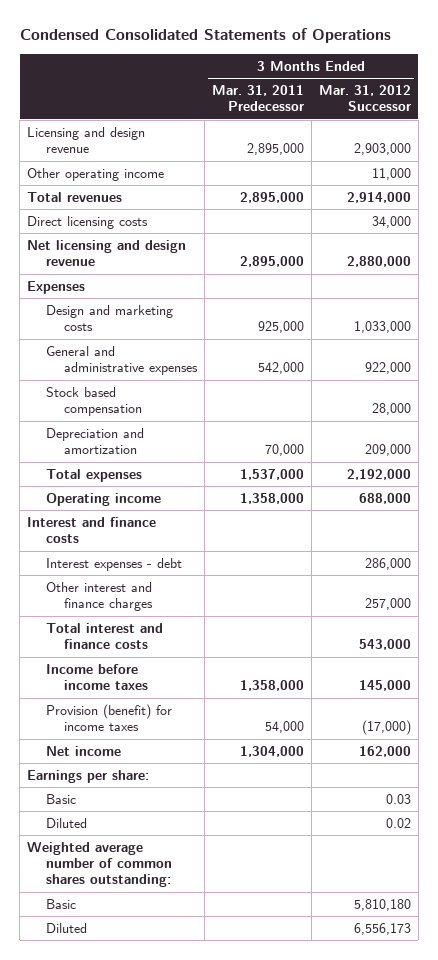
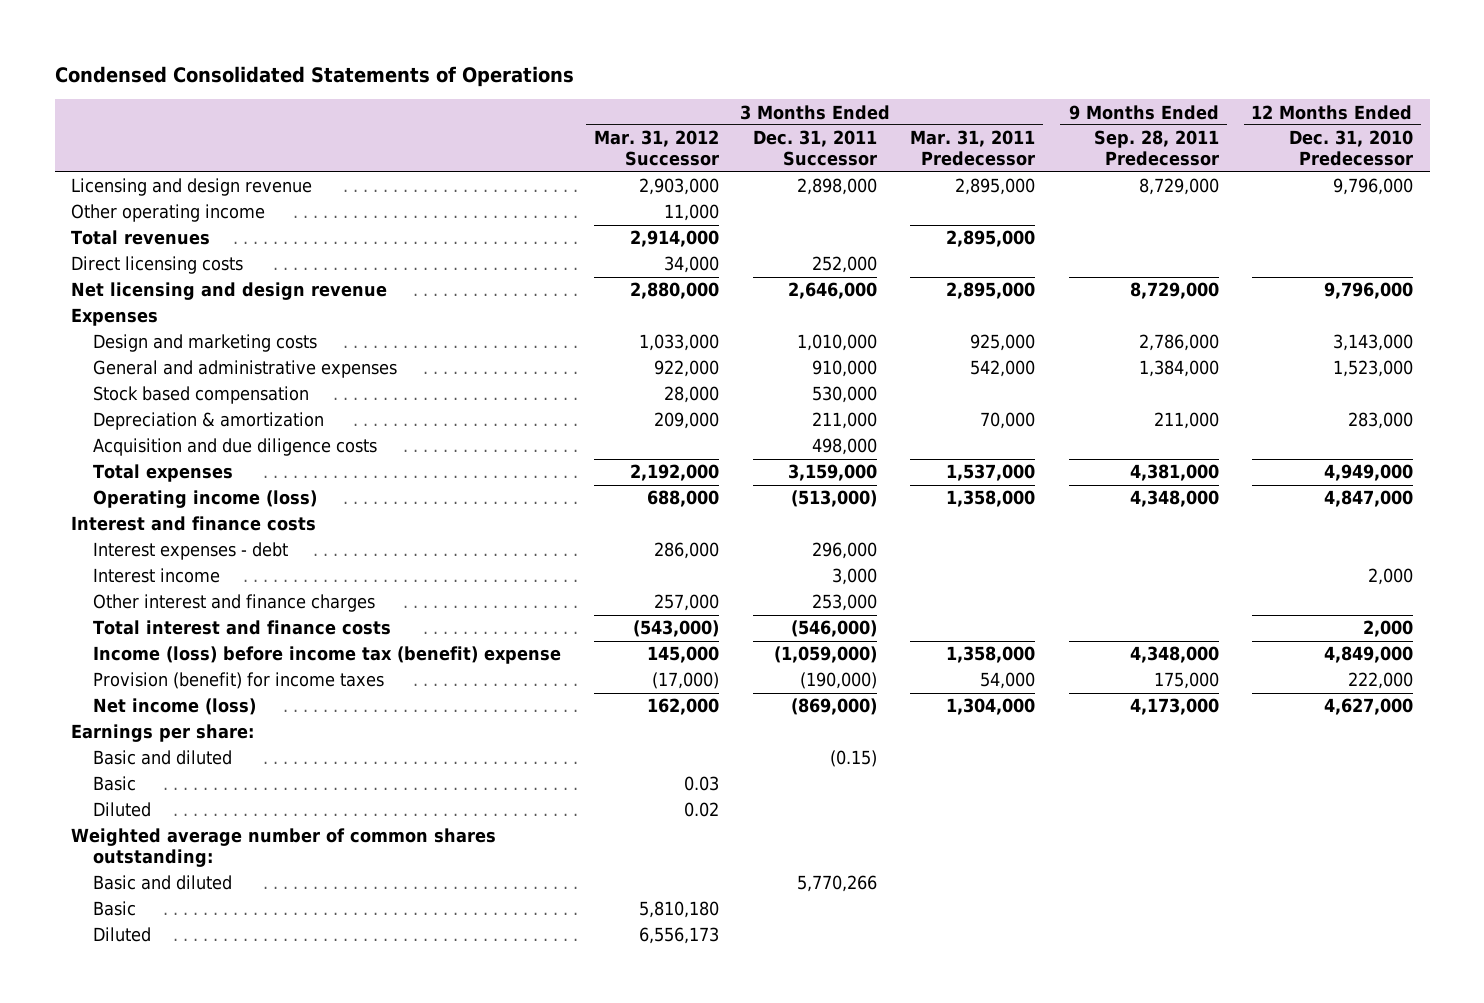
- | 3 Months Ended Mar. 31, 2011 Predecessor | 3 Months Ended Mar. 31, 2012 Successor
+ | 3 Months Ended Mar. 31, 2012 Successor | 3 Months Ended Dec. 31, 2011 Successor | 3 Months Ended Mar. 31, 2011 Predecessor | 9 Months Ended Sep. 28, 2011 Predecessor | 12 Months Ended Dec. 31, 2010 Predecessor
- Depreciation and amortization | 70,000 | 209,000
+ Depreciation & amortization | 209,000 | 211,000 | 70,000 | 211,000 | 283,000
+ Acquisition and due diligence costs | | 498,000 | | |
- Operating income | 1,358,000 | 688,000
+ Operating income (loss) | 688,000 | (513,000) | 1,358,000 | 4,348,000 | 4,847,000
+ Interest income | | 3,000 | | | 2,000
- Total interest and finance costs | | 543,000
- Income before income taxes | 1,358,000 | 145,000
+ Total interest and finance costs | (543,000) | (546,000) | | | 2,000
+ Income (loss) before income tax (benefit) expense | 145,000 | (1,059,000) | 1,358,000 | 4,348,000 | 4,849,000
- Net income | 1,304,000 | 162,000
+ Net income (loss) | 162,000 | (869,000) | 1,304,000 | 4,173,000 | 4,627,000
+ Basic and diluted | | (0.15) | | |
+ Basic and diluted | | 5,770,266 | | |

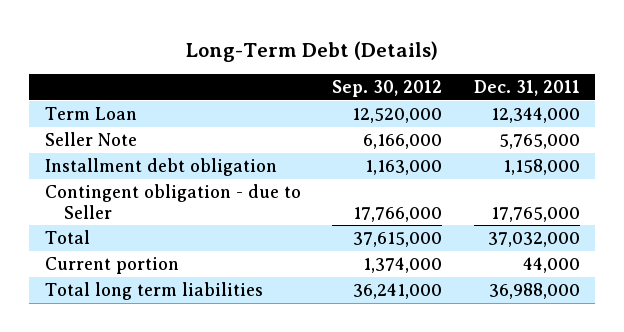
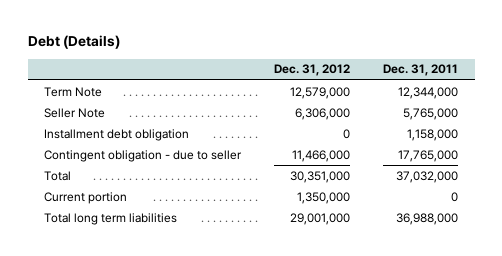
- Long-Term Debt (Details)
+ Debt (Details)
- | Sep. 30, 2012 | Dec. 31, 2011
+ | Dec. 31, 2012 | Dec. 31, 2011
- Term Loan | 12,520,000 | 12,344,000
+ Term Note | 12,579,000 | 12,344,000
- Contingent obligation - due to Seller | 17,766,000 | 17,765,000
+ Contingent obligation - due to seller | 11,466,000 | 17,765,000
- Current portion | 1,374,000 | 44,000
+ Current portion | 1,350,000 | 0

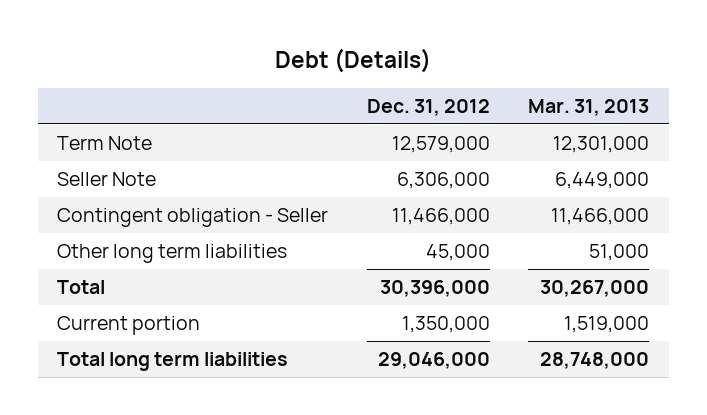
- | Dec. 31, 2012 | Dec. 31, 2011
+ | Dec. 31, 2012 | Mar. 31, 2013
- Installment debt obligation | 0 | 1,158,000
- Contingent obligation - due to seller | 11,466,000 | 17,765,000
- Total | 30,351,000 | 37,032,000
+ Contingent obligation - Seller | 11,466,000 | 11,466,000
+ Other long term liabilities | 45,000 | 51,000
+ Total | 30,396,000 | 30,267,000
- Total long term liabilities | 29,001,000 | 36,988,000
+ Total long term liabilities | 29,046,000 | 28,748,000

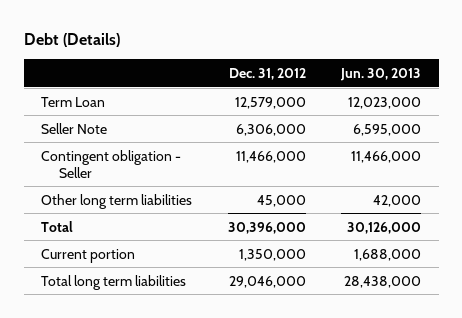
- | Dec. 31, 2012 | Mar. 31, 2013
+ | Dec. 31, 2012 | Jun. 30, 2013
- Term Note | 12,579,000 | 12,301,000
+ Term Loan | 12,579,000 | 12,023,000

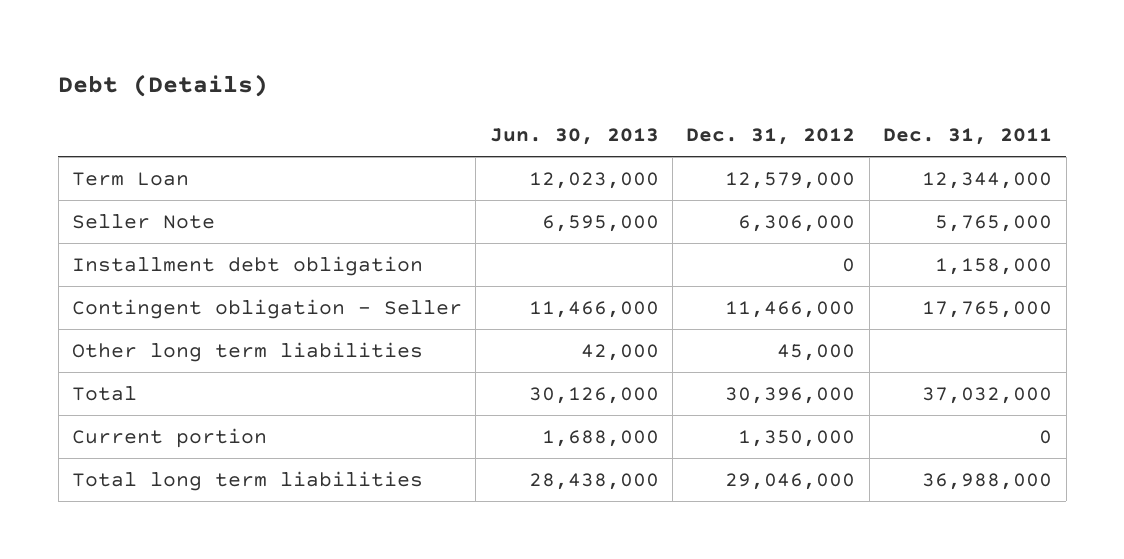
- | Dec. 31, 2012 | Jun. 30, 2013
+ | Jun. 30, 2013 | Dec. 31, 2012 | Dec. 31, 2011
+ Installment debt obligation | | 0 | 1,158,000

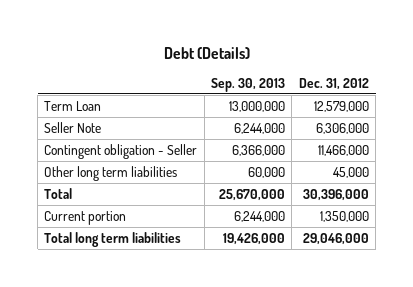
- | Jun. 30, 2013 | Dec. 31, 2012 | Dec. 31, 2011
+ | Sep. 30, 2013 | Dec. 31, 2012
- Installment debt obligation | | 0 | 1,158,000

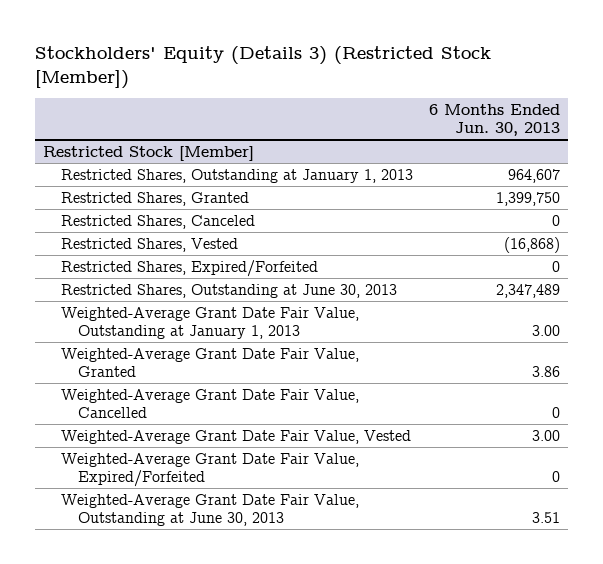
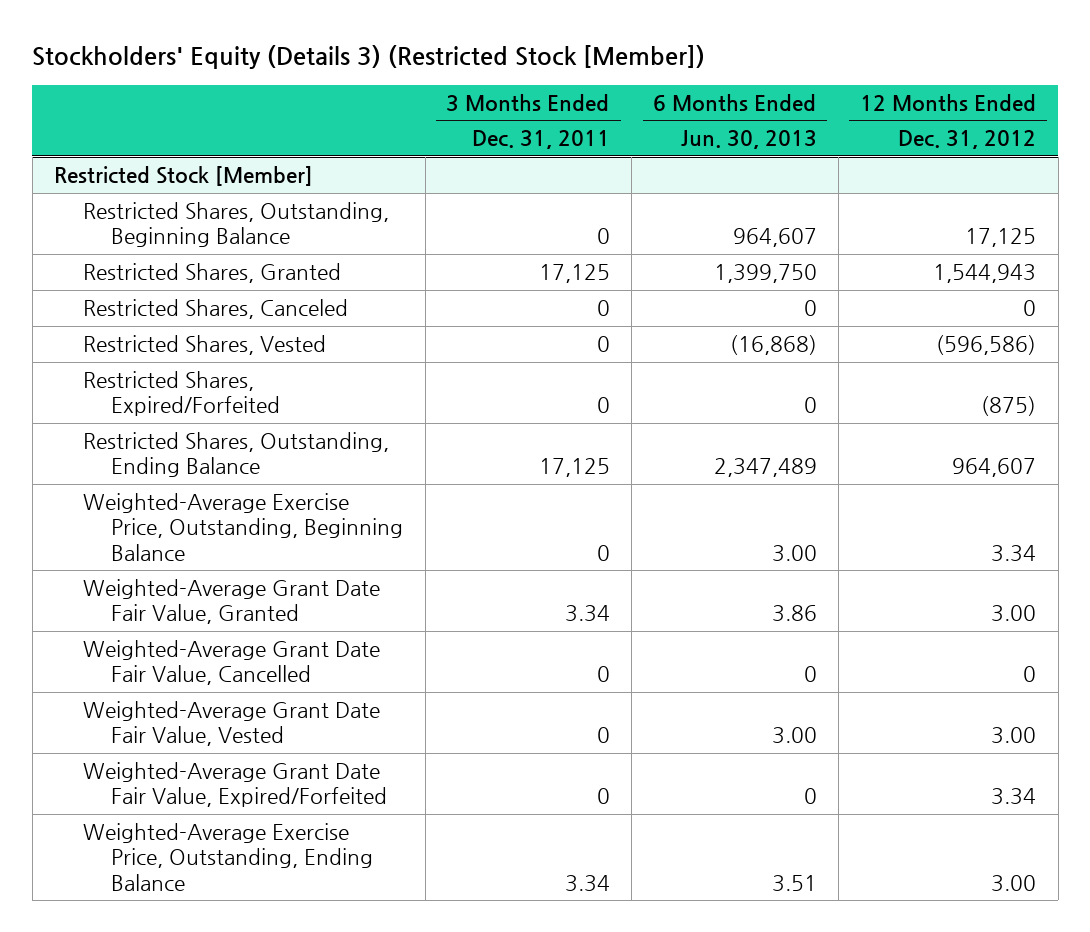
- | 6 Months Ended Jun. 30, 2013
+ | 3 Months Ended Dec. 31, 2011 | 6 Months Ended Jun. 30, 2013 | 12 Months Ended Dec. 31, 2012
@ Restricted Stock [Member]
- Restricted Shares, Outstanding at January 1, 2013 | 964,607
+ Restricted Shares, Outstanding, Beginning Balance | 0 | 964,607 | 17,125
- Restricted Shares, Outstanding at June 30, 2013 | 2,347,489
- Weighted-Average Grant Date Fair Value, Outstanding at January 1, 2013 | 3.00
+ Restricted Shares, Outstanding, Ending Balance | 17,125 | 2,347,489 | 964,607
+ Weighted-Average Exercise Price, Outstanding, Beginning Balance | 0 | 3.00 | 3.34
- Weighted-Average Grant Date Fair Value, Outstanding at June 30, 2013 | 3.51
+ Weighted-Average Exercise Price, Outstanding, Ending Balance | 3.34 | 3.51 | 3.00

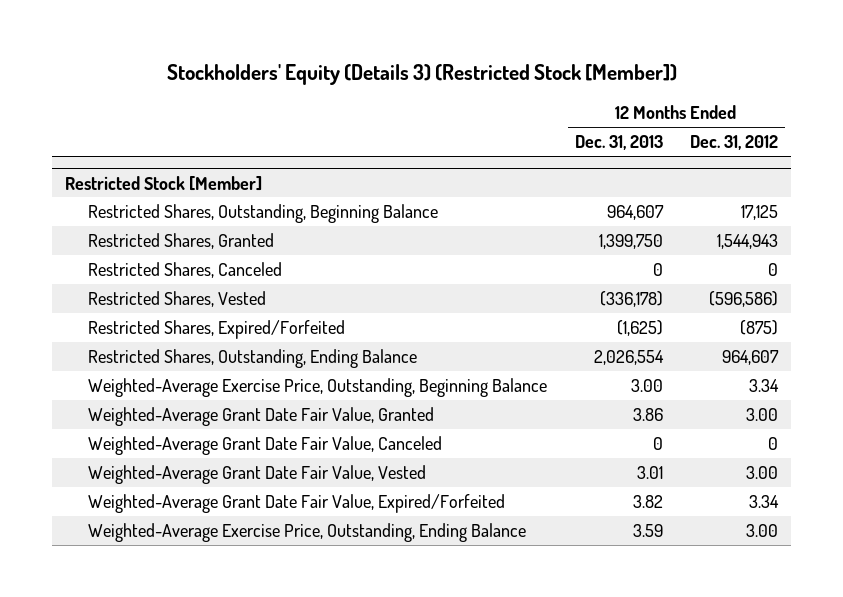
- | 3 Months Ended Dec. 31, 2011 | 6 Months Ended Jun. 30, 2013 | 12 Months Ended Dec. 31, 2012
+ | 12 Months Ended Dec. 31, 2013 | 12 Months Ended Dec. 31, 2012
@ Restricted Stock [Member]
- Weighted-Average Grant Date Fair Value, Cancelled | 0 | 0 | 0
+ Weighted-Average Grant Date Fair Value, Canceled | 0 | 0

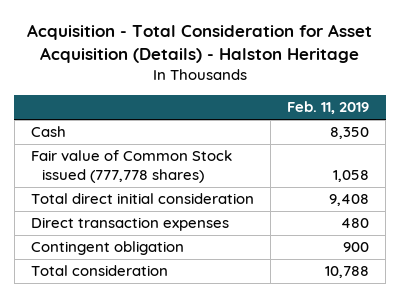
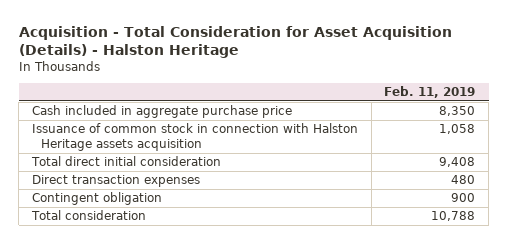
- Cash | 8,350
- Fair value of Common Stock issued (777,778 shares) | 1,058
+ Cash included in aggregate purchase price | 8,350
+ Issuance of common stock in connection with Halston Heritage assets acquisition | 1,058

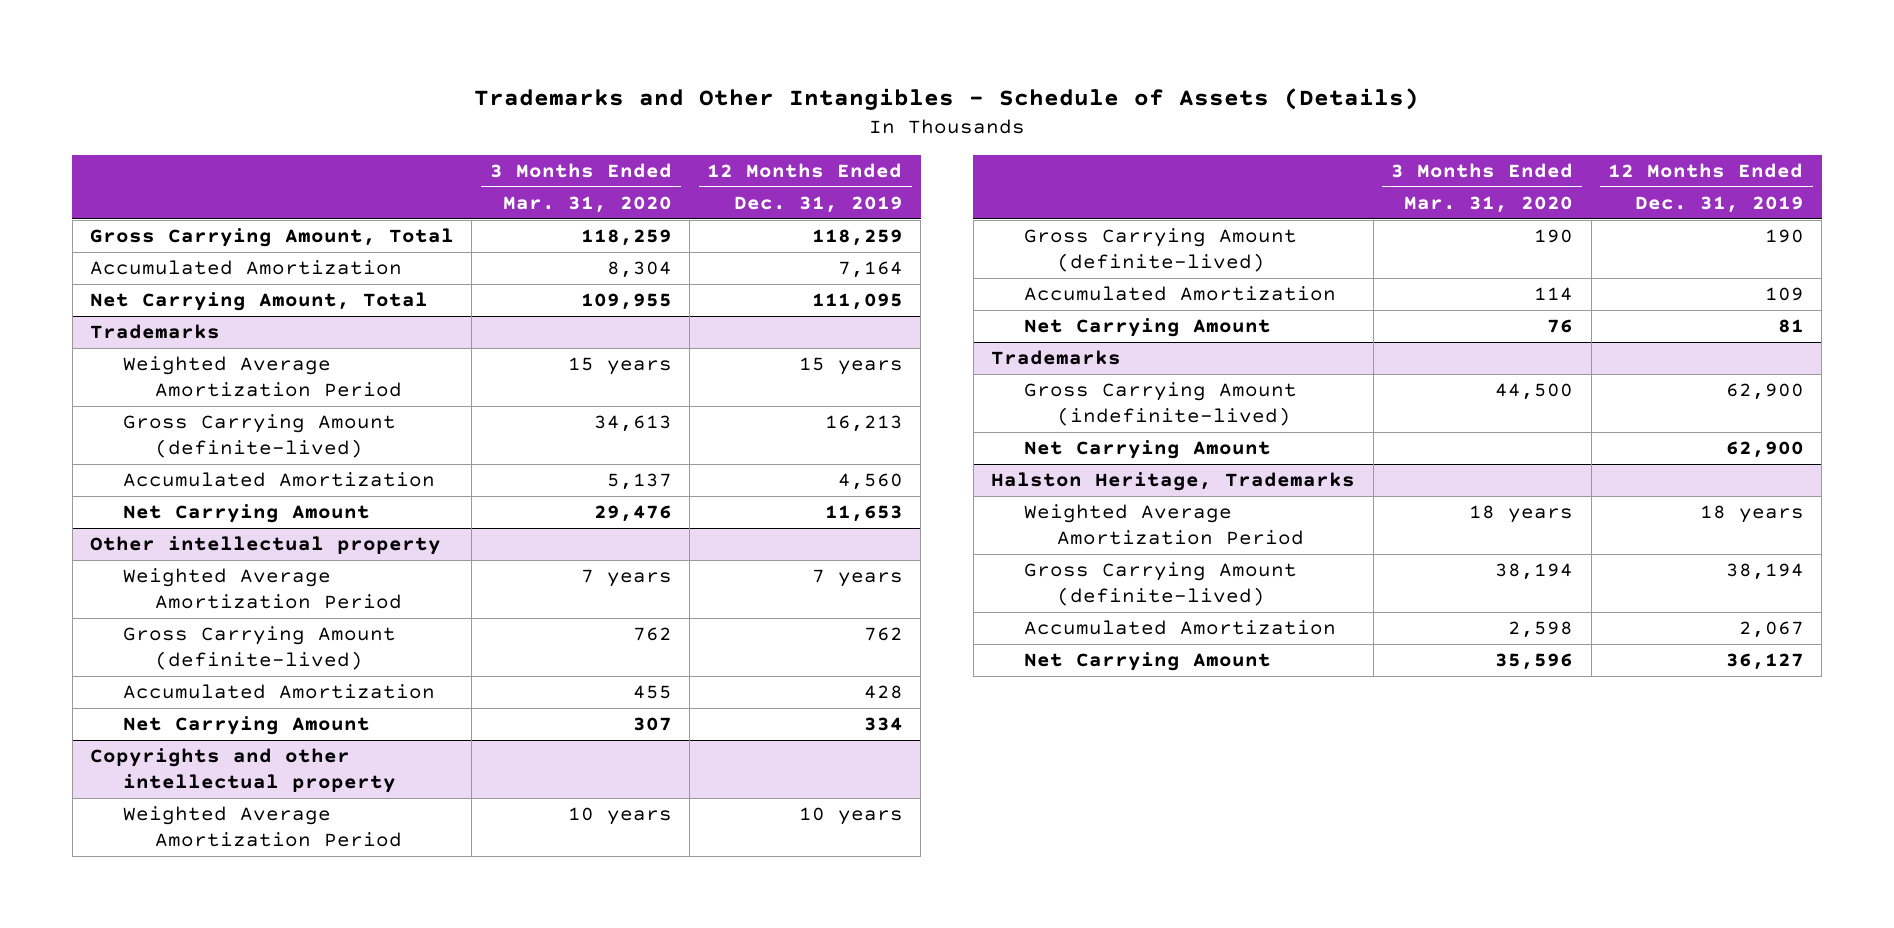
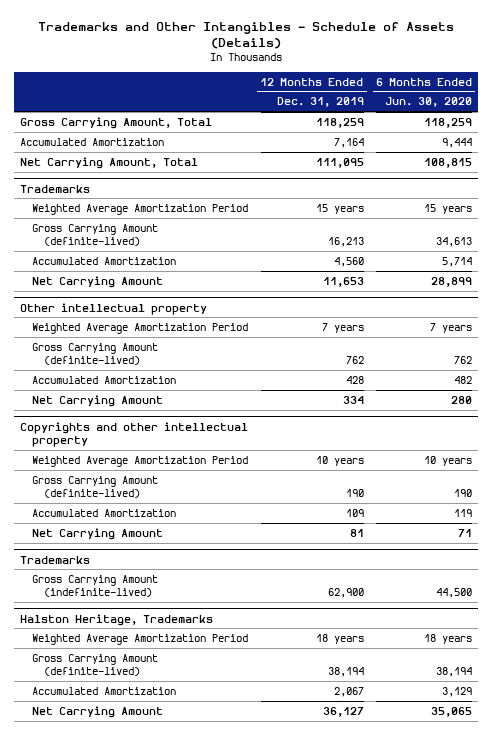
- | 3 Months Ended Mar. 31, 2020 | 12 Months Ended Dec. 31, 2019
+ | 12 Months Ended Dec. 31, 2019 | 6 Months Ended Jun. 30, 2020
@ Trademarks
- Net Carrying Amount | | 62,900

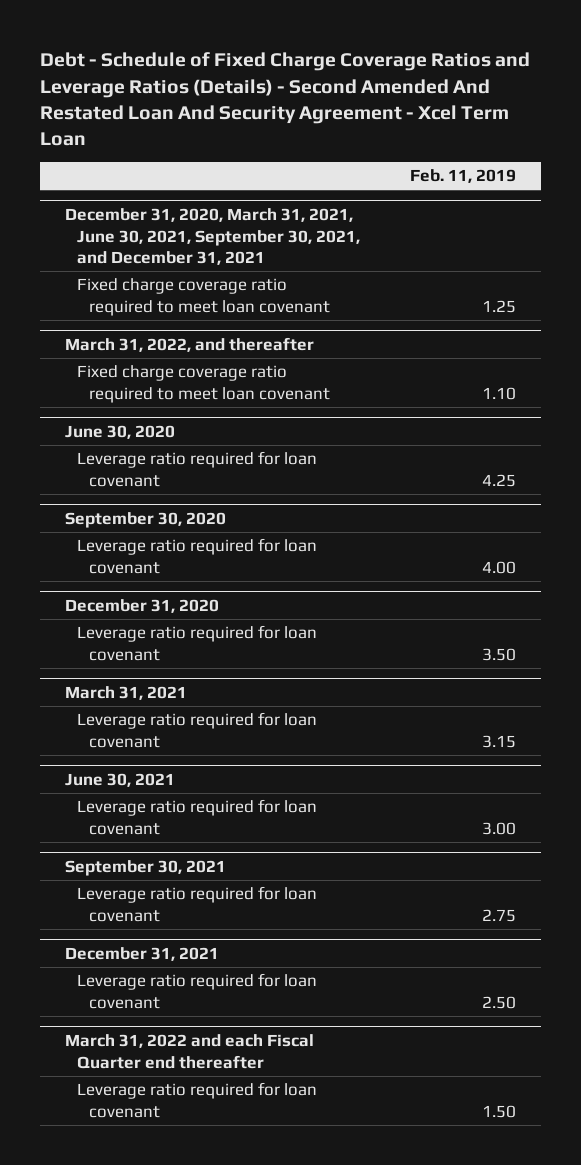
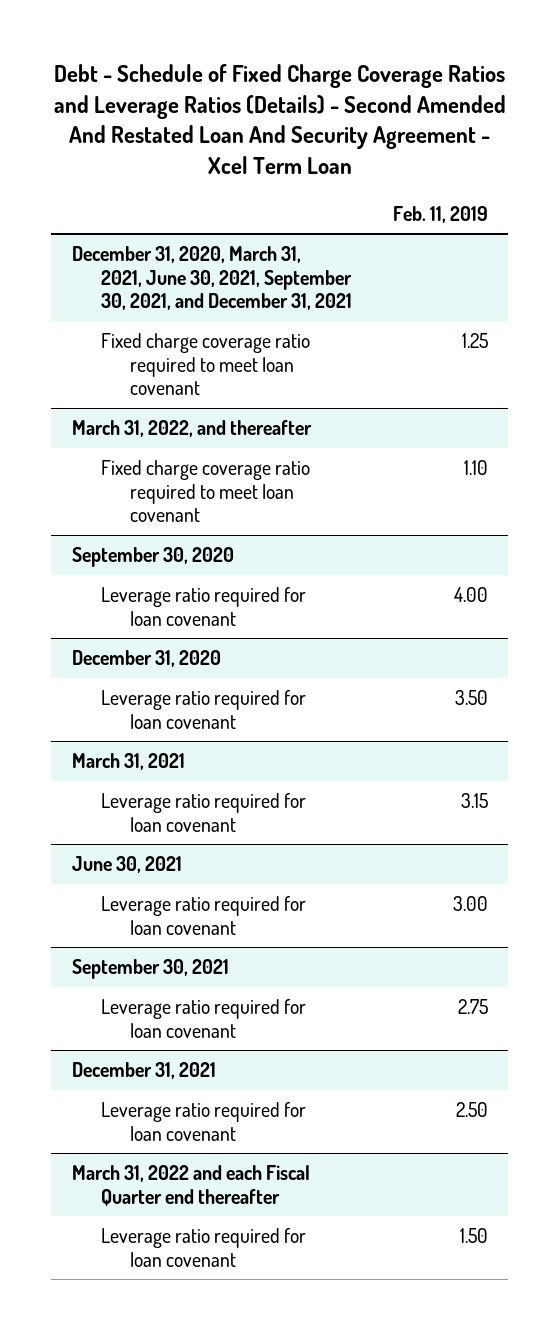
- June 30, 2020
- Leverage ratio required for loan covenant | 4.25

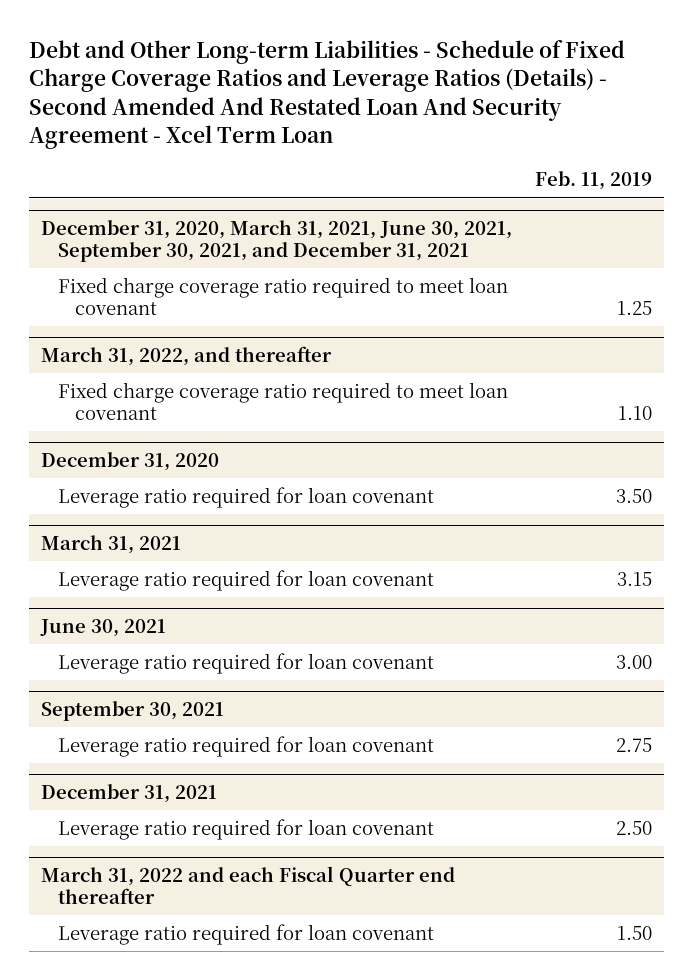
- Debt - Schedule of Fixed Charge Coverage Ratios and Leverage Ratios (Details) - Second Amended And Restated Loan And Security Agreement - Xcel Term Loan
+ Debt and Other Long-term Liabilities - Schedule of Fixed Charge Coverage Ratios and Leverage Ratios (Details) - Second Amended And Restated Loan And Security Agreement - Xcel Term Loan
- September 30, 2020
- Leverage ratio required for loan covenant | 4.00

